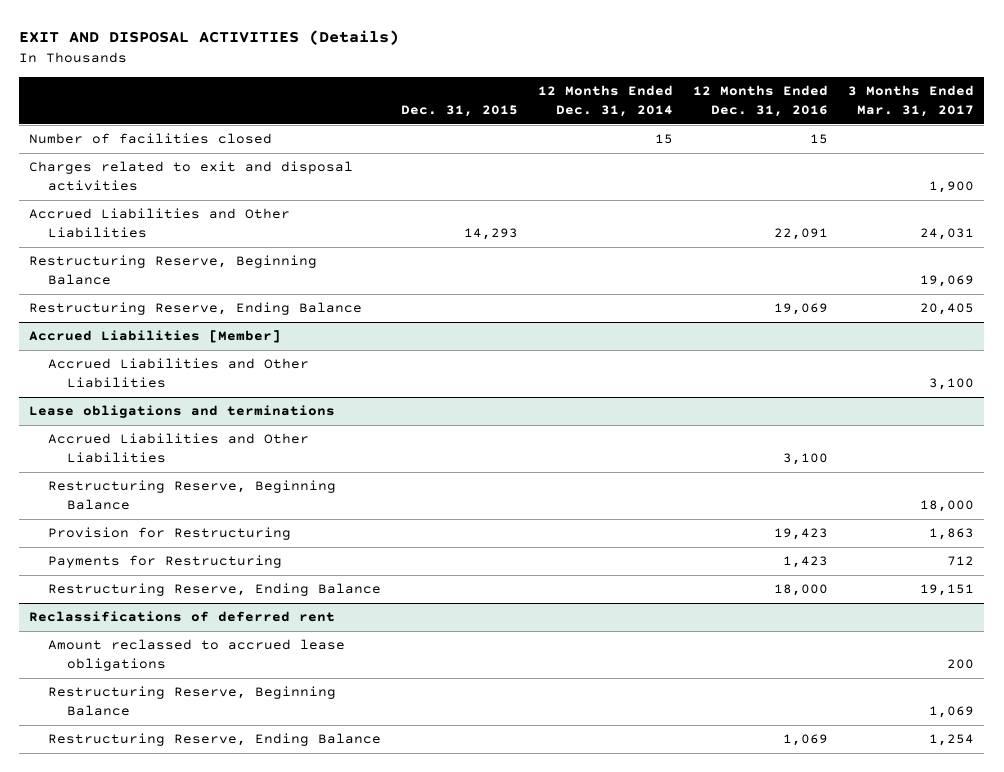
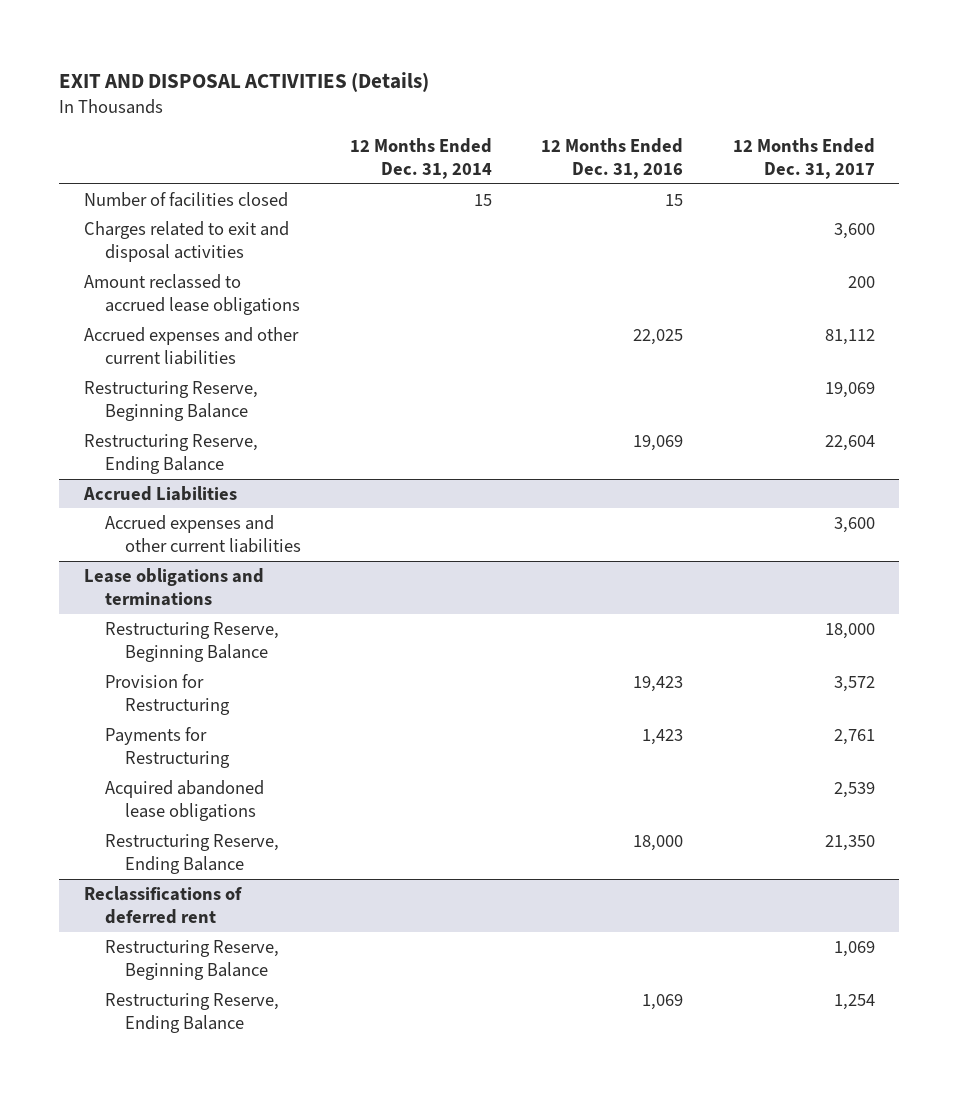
- | Dec. 31, 2015 | 12 Months Ended Dec. 31, 2014 | 12 Months Ended Dec. 31, 2016 | 3 Months Ended Mar. 31, 2017
+ | 12 Months Ended Dec. 31, 2014 | 12 Months Ended Dec. 31, 2016 | 12 Months Ended Dec. 31, 2017
- Accrued Liabilities and Other Liabilities | 14,293 | | 22,091 | 24,031
+ Amount reclassed to accrued lease obligations | | | 200
+ Accrued expenses and other current liabilities | | 22,025 | 81,112
- Accrued Liabilities [Member]
- Accrued Liabilities and Other Liabilities | | | | 3,100
+ Accrued Liabilities
+ Accrued expenses and other current liabilities | | | 3,600
@ Lease obligations and terminations
- Accrued Liabilities and Other Liabilities | | | 3,100 |
+ Acquired abandoned lease obligations | | | 2,539
@ Reclassifications of deferred rent
- Amount reclassed to accrued lease obligations | | | | 200

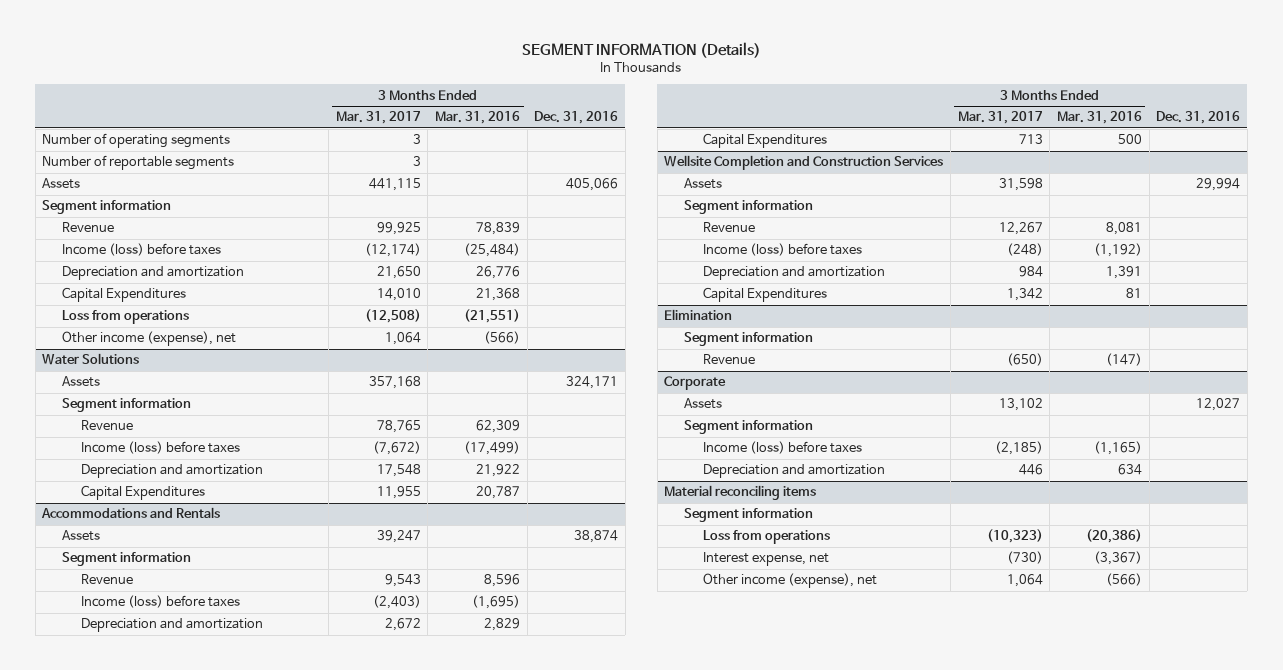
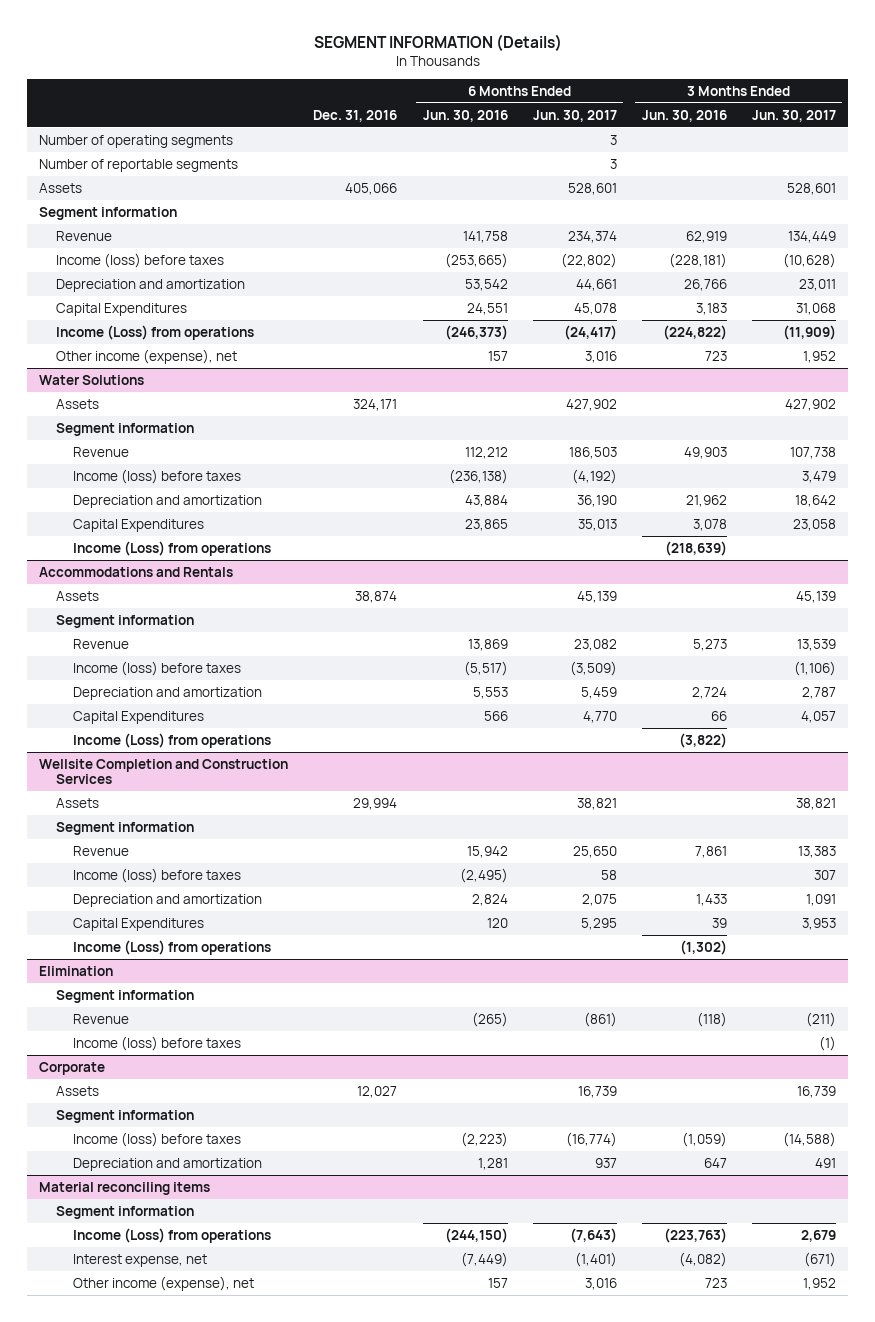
- | 3 Months Ended Mar. 31, 2017 | 3 Months Ended Mar. 31, 2016 | Dec. 31, 2016
+ | Dec. 31, 2016 | 6 Months Ended Jun. 30, 2016 | 6 Months Ended Jun. 30, 2017 | 3 Months Ended Jun. 30, 2016 | 3 Months Ended Jun. 30, 2017
- Loss from operations | (12,508) | (21,551) |
+ Income (Loss) from operations | | (246,373) | (24,417) | (224,822) | (11,909)
@ Water Solutions
+ Income (Loss) from operations | | | | (218,639) |
@ Accommodations and Rentals
+ Income (Loss) from operations | | | | (3,822) |
@ Wellsite Completion and Construction Services
+ Income (Loss) from operations | | | | (1,302) |
@ Elimination
+ Income (loss) before taxes | | | | | (1)
@ Material reconciling items
- Loss from operations | (10,323) | (20,386) |
+ Income (Loss) from operations | | (244,150) | (7,643) | (223,763) | 2,679

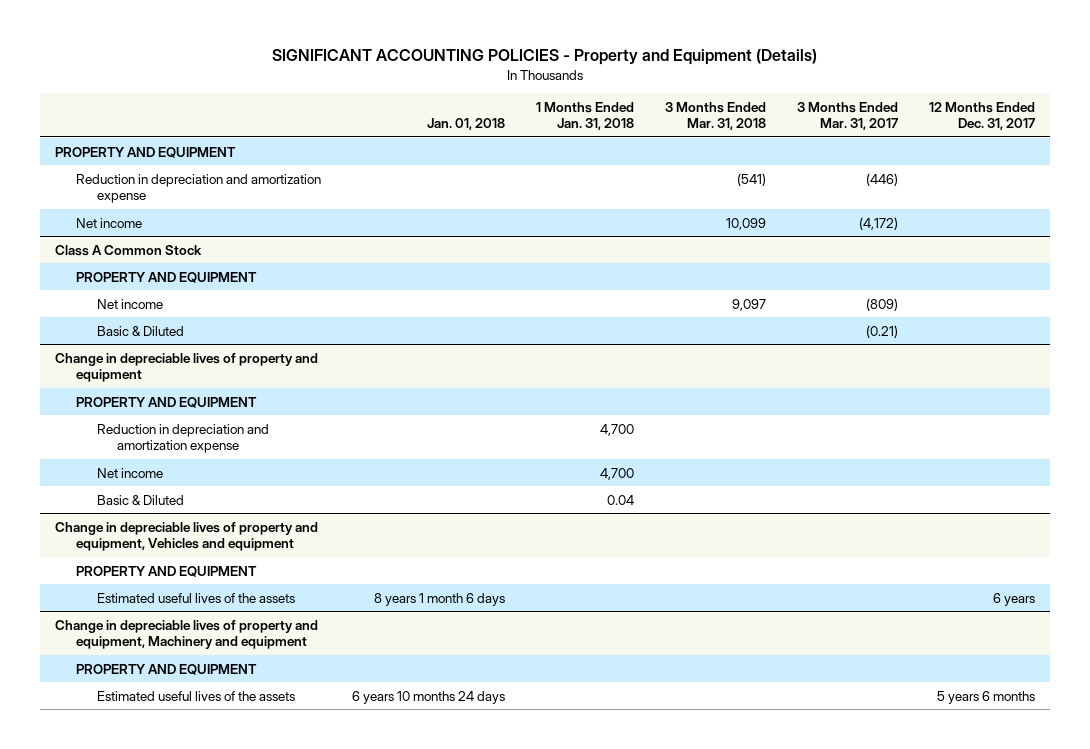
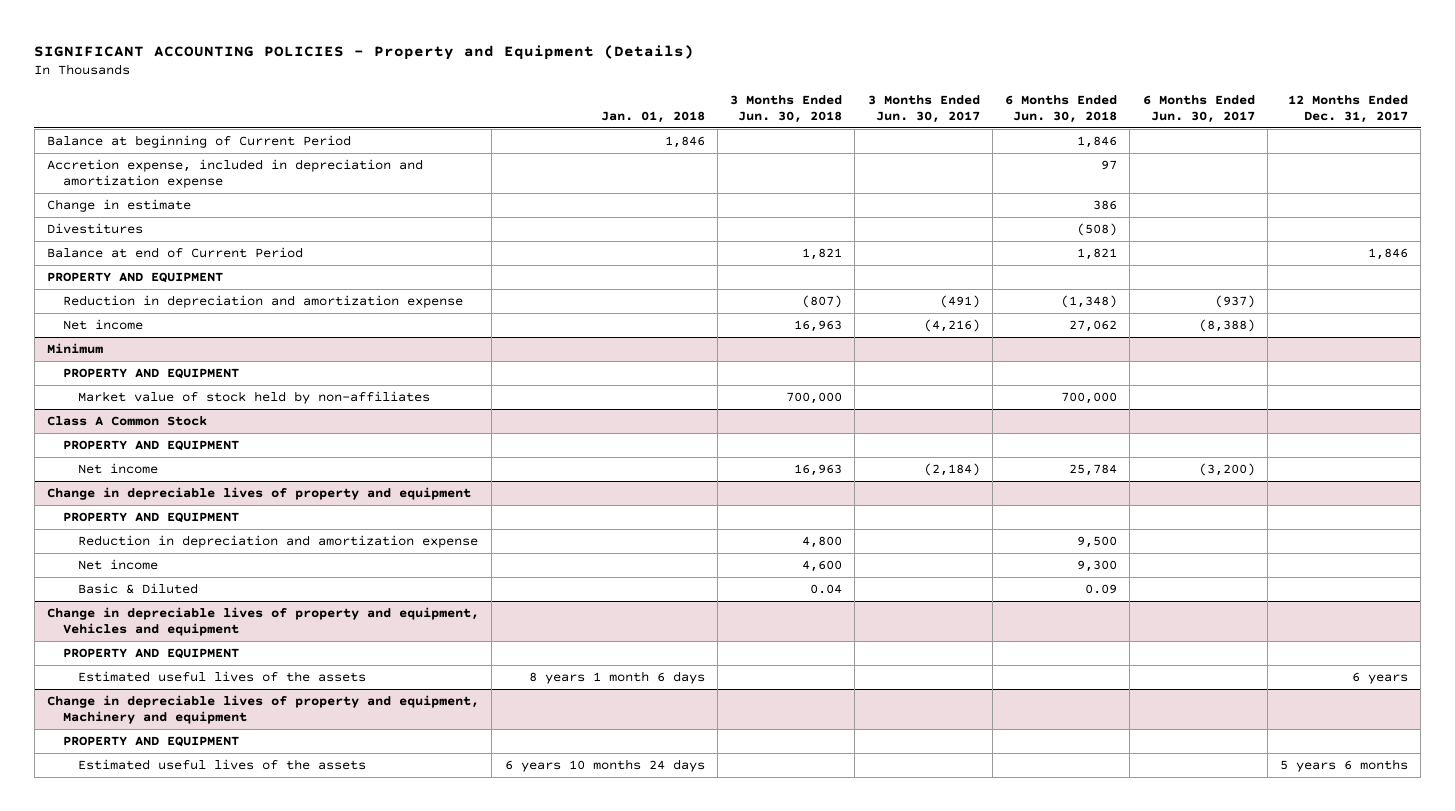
- | Jan. 01, 2018 | 1 Months Ended Jan. 31, 2018 | 3 Months Ended Mar. 31, 2018 | 3 Months Ended Mar. 31, 2017 | 12 Months Ended Dec. 31, 2017
+ | Jan. 01, 2018 | 3 Months Ended Jun. 30, 2018 | 3 Months Ended Jun. 30, 2017 | 6 Months Ended Jun. 30, 2018 | 6 Months Ended Jun. 30, 2017 | 12 Months Ended Dec. 31, 2017
+ Balance at beginning of Current Period | 1,846 | | | 1,846 | |
+ Accretion expense, included in depreciation and amortization expense | | | | 97 | |
+ Change in estimate | | | | 386 | |
+ Divestitures | | | | (508) | |
+ Balance at end of Current Period | | 1,821 | | 1,821 | | 1,846
+ Minimum
+ PROPERTY AND EQUIPMENT
+ Market value of stock held by non-affiliates | | 700,000 | | 700,000 | |
@ Class A Common Stock
- Basic & Diluted | | | | (0.21) |

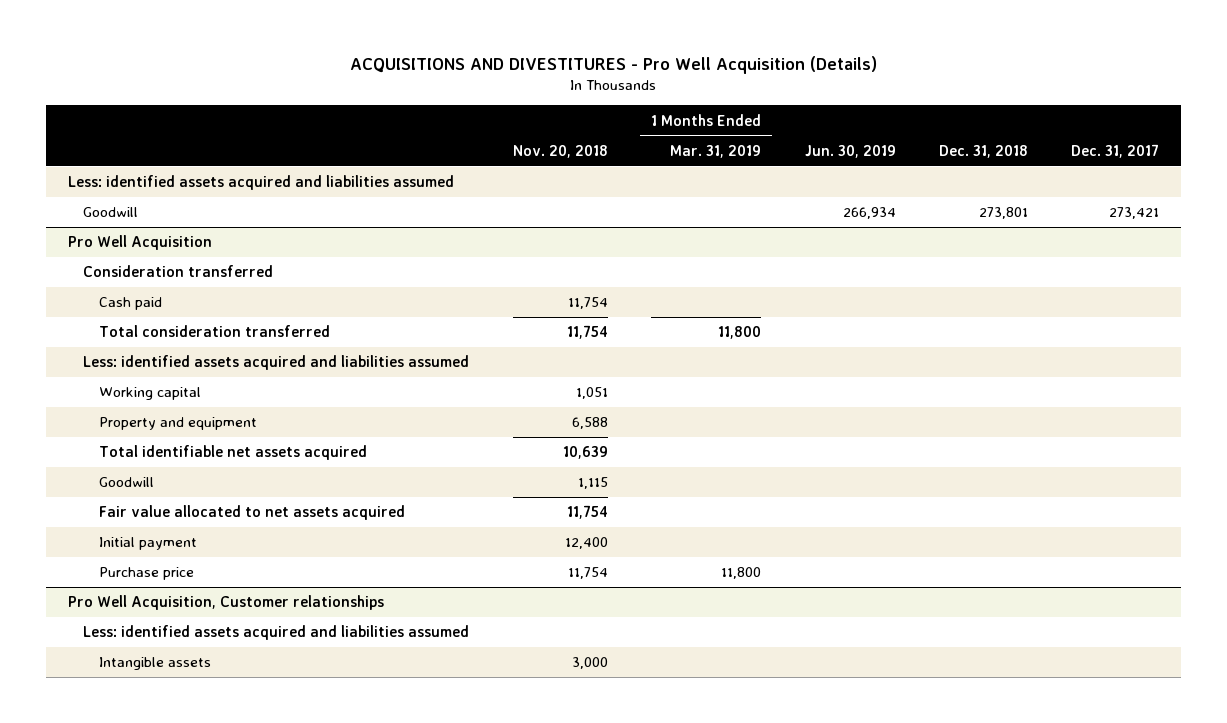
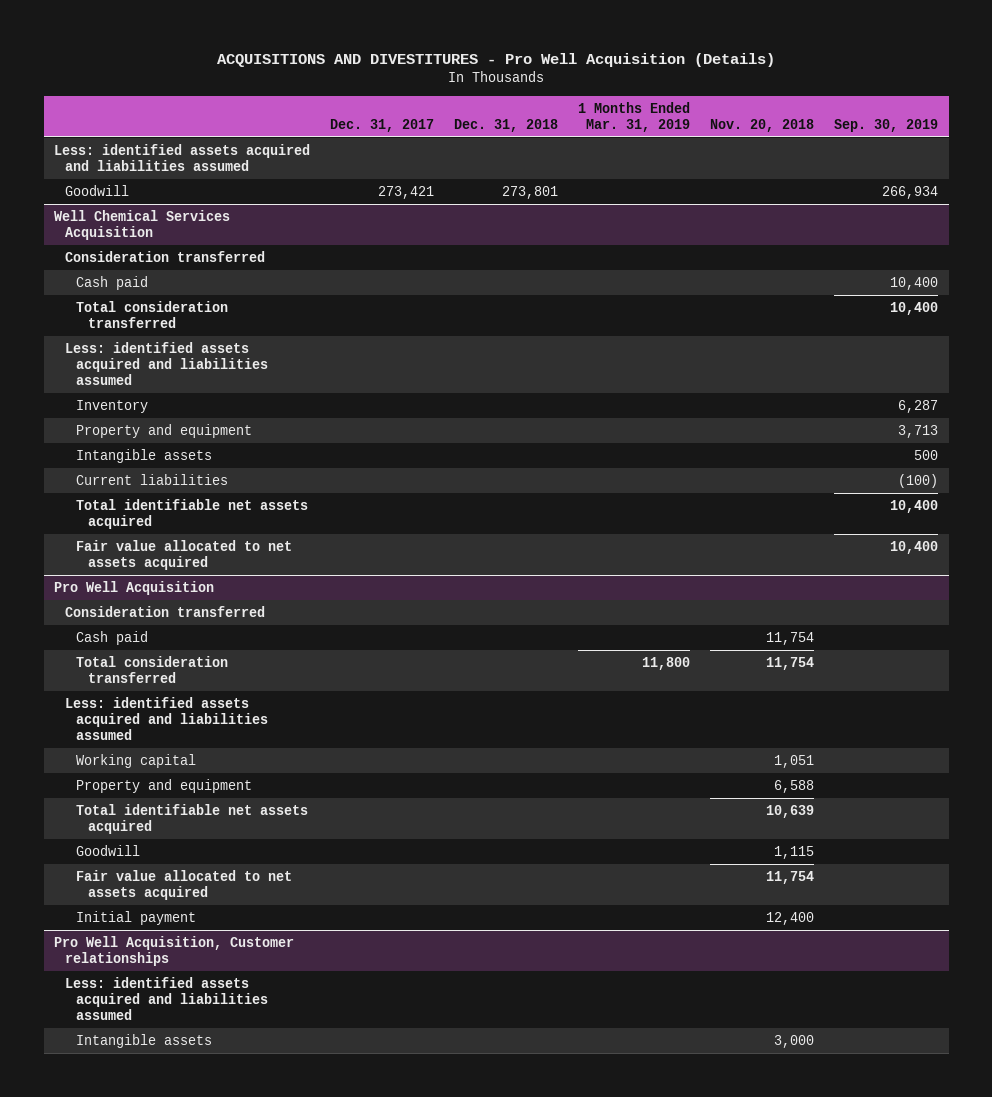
- | Nov. 20, 2018 | 1 Months Ended Mar. 31, 2019 | Jun. 30, 2019 | Dec. 31, 2018 | Dec. 31, 2017
+ | Dec. 31, 2017 | Dec. 31, 2018 | 1 Months Ended Mar. 31, 2019 | Nov. 20, 2018 | Sep. 30, 2019
+ Well Chemical Services Acquisition
+ Consideration transferred
+ Cash paid | | | | | 10,400
+ Total consideration transferred | | | | | 10,400
+ Less: identified assets acquired and liabilities assumed
+ Inventory | | | | | 6,287
+ Property and equipment | | | | | 3,713
+ Intangible assets | | | | | 500
+ Current liabilities | | | | | (100)
+ Total identifiable net assets acquired | | | | | 10,400
+ Fair value allocated to net assets acquired | | | | | 10,400
@ Pro Well Acquisition
- Purchase price | 11,754 | 11,800 | | |

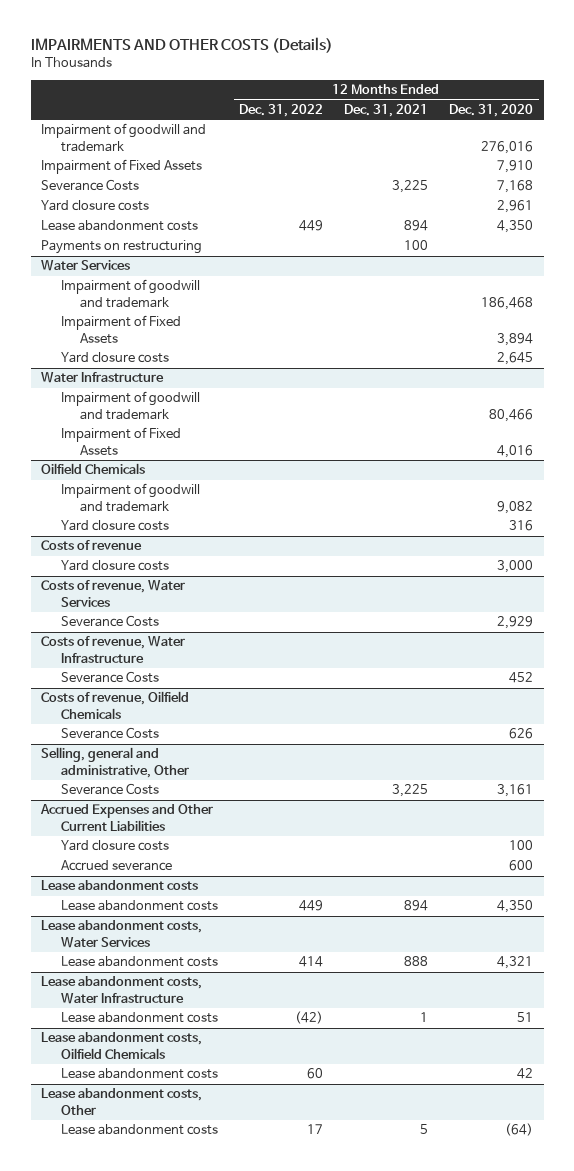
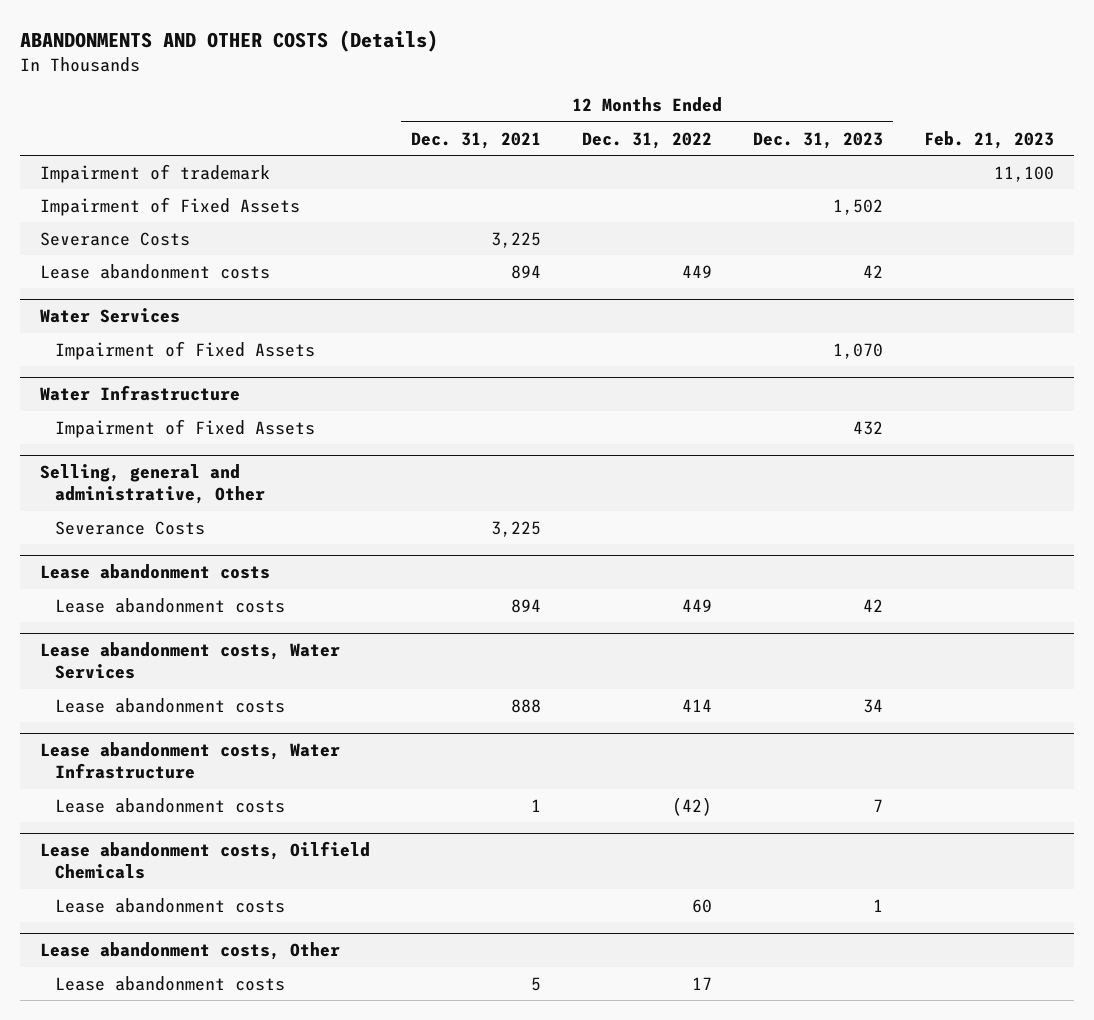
- IMPAIRMENTS AND OTHER COSTS (Details)
+ ABANDONMENTS AND OTHER COSTS (Details)
- | 12 Months Ended Dec. 31, 2022 | 12 Months Ended Dec. 31, 2021 | 12 Months Ended Dec. 31, 2020
+ | 12 Months Ended Dec. 31, 2021 | 12 Months Ended Dec. 31, 2022 | 12 Months Ended Dec. 31, 2023 | Feb. 21, 2023
- Impairment of goodwill and trademark | | | 276,016
+ Impairment of trademark | | | | 11,100
- Yard closure costs | | | 2,961
- Payments on restructuring | | 100 |
@ Water Services
- Impairment of goodwill and trademark | | | 186,468
- Yard closure costs | | | 2,645
@ Water Infrastructure
- Impairment of goodwill and trademark | | | 80,466
- Oilfield Chemicals
- Impairment of goodwill and trademark | | | 9,082
- Yard closure costs | | | 316
- Costs of revenue
- Yard closure costs | | | 3,000
- Costs of revenue, Water Services
- Severance Costs | | | 2,929
- Costs of revenue, Water Infrastructure
- Severance Costs | | | 452
- Costs of revenue, Oilfield Chemicals
- Severance Costs | | | 626
- Accrued Expenses and Other Current Liabilities
- Yard closure costs | | | 100
- Accrued severance | | | 600

